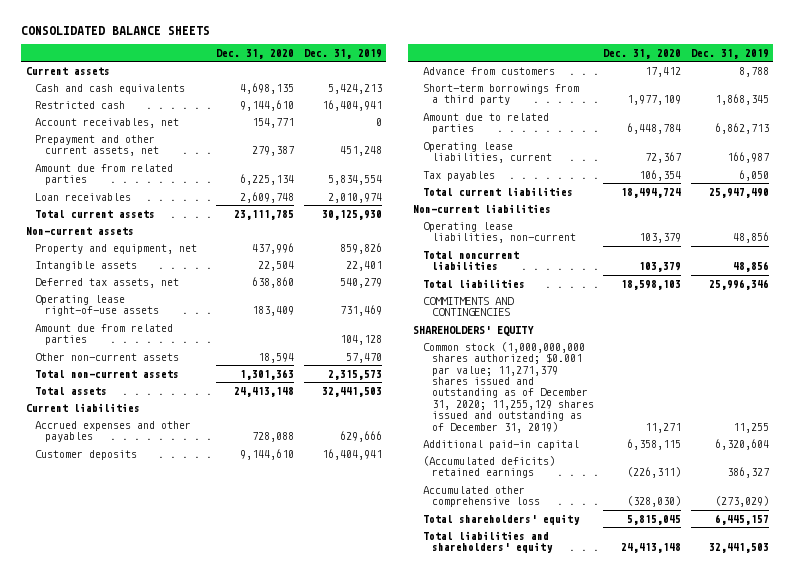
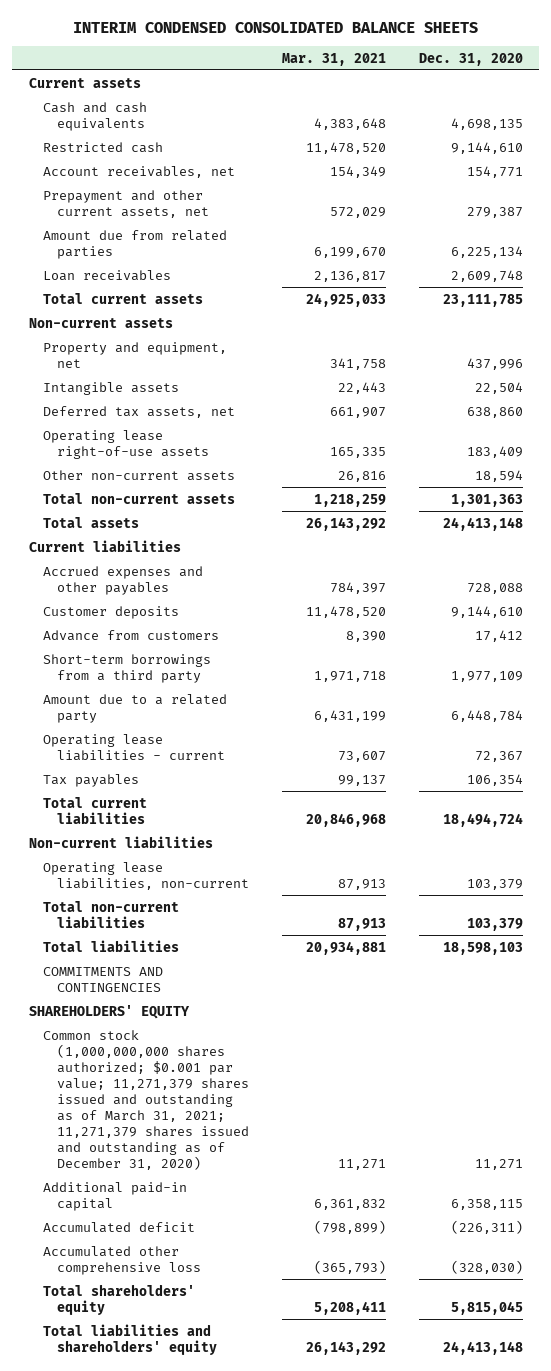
- CONSOLIDATED BALANCE SHEETS
+ INTERIM CONDENSED CONSOLIDATED BALANCE SHEETS
- | Dec. 31, 2020 | Dec. 31, 2019
+ | Mar. 31, 2021 | Dec. 31, 2020
- Amount due from related parties | | 104,128
- Amount due to related parties | 6,448,784 | 6,862,713
- Operating lease liabilities, current | 72,367 | 166,987
+ Amount due to a related party | 6,431,199 | 6,448,784
+ Operating lease liabilities - current | 73,607 | 72,367
- Total noncurrent liabilities | 103,379 | 48,856
+ Total non-current liabilities | 87,913 | 103,379
- Common stock (1,000,000,000 shares authorized; $0.001 par value; 11,271,379 shares issued and outstanding as of December 31, 2020; 11,255,129 shares issued and outstanding as of December 31, 2019) | 11,271 | 11,255
+ Common stock (1,000,000,000 shares authorized; $0.001 par value; 11,271,379 shares issued and outstanding as of March 31, 2021; 11,271,379 shares issued and outstanding as of December 31, 2020) | 11,271 | 11,271
- (Accumulated deficits) retained earnings | (226,311) | 386,327
+ Accumulated deficit | (798,899) | (226,311)

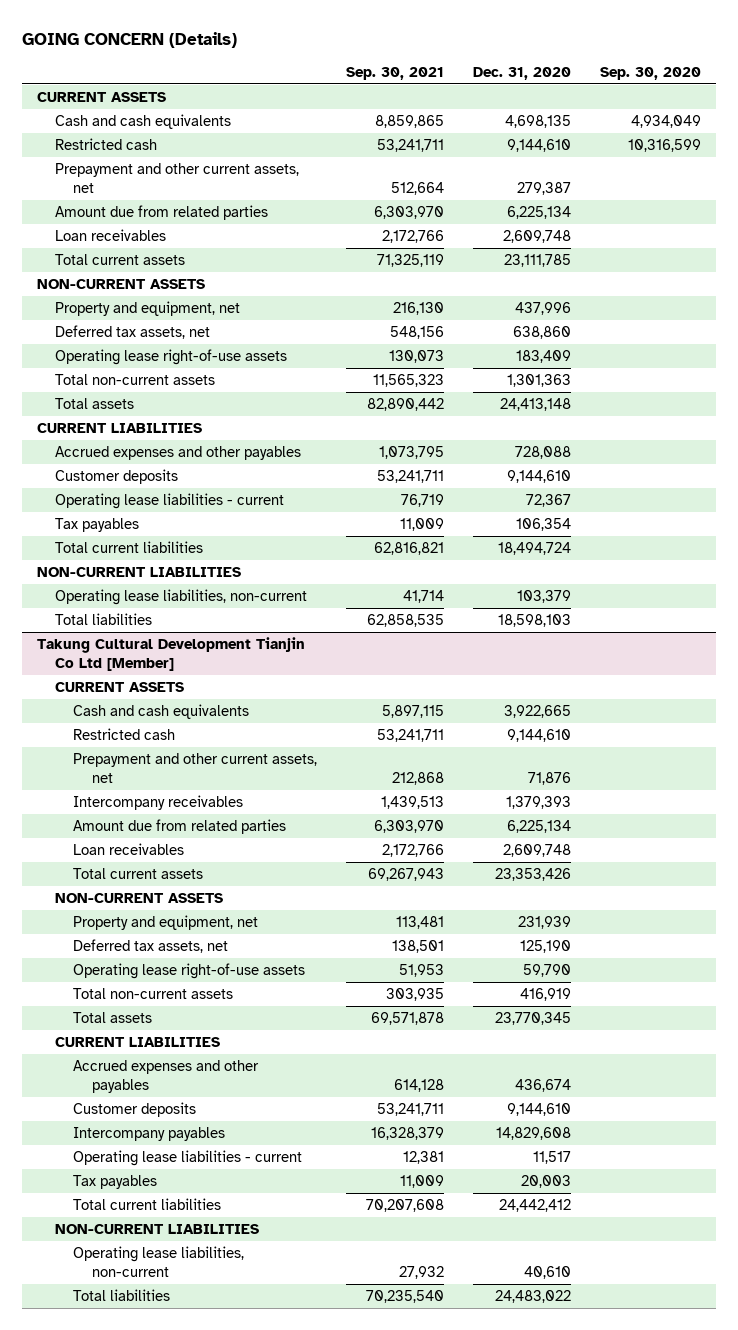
- INTERIM CONDENSED CONSOLIDATED BALANCE SHEETS
+ GOING CONCERN (Details)
- | Mar. 31, 2021 | Dec. 31, 2020
+ | Sep. 30, 2021 | Dec. 31, 2020 | Sep. 30, 2020
- Current assets
+ CURRENT ASSETS
- Account receivables, net | 154,349 | 154,771
- Non-current assets
+ NON-CURRENT ASSETS
- Intangible assets | 22,443 | 22,504
- Other non-current assets | 26,816 | 18,594
- Current liabilities
+ CURRENT LIABILITIES
- Advance from customers | 8,390 | 17,412
- Short-term borrowings from a third party | 1,971,718 | 1,977,109
- Amount due to a related party | 6,431,199 | 6,448,784
- Non-current liabilities
+ NON-CURRENT LIABILITIES
- Total non-current liabilities | 87,913 | 103,379
- COMMITMENTS AND CONTINGENCIES
- SHAREHOLDERS' EQUITY
- Common stock (1,000,000,000 shares authorized; $0.001 par value; 11,271,379 shares issued and outstanding as of March 31, 2021; 11,271,379 shares issued and outstanding as of December 31, 2020) | 11,271 | 11,271
- Additional paid-in capital | 6,361,832 | 6,358,115
- Accumulated deficit | (798,899) | (226,311)
- Accumulated other comprehensive loss | (365,793) | (328,030)
- Total shareholders' equity | 5,208,411 | 5,815,045
- Total liabilities and shareholders' equity | 26,143,292 | 24,413,148
+ Takung Cultural Development Tianjin Co Ltd [Member]
+ CURRENT ASSETS
+ Cash and cash equivalents | 5,897,115 | 3,922,665 |
+ Restricted cash | 53,241,711 | 9,144,610 |
+ Prepayment and other current assets, net | 212,868 | 71,876 |
+ Intercompany receivables | 1,439,513 | 1,379,393 |
+ Amount due from related parties | 6,303,970 | 6,225,134 |
+ Loan receivables | 2,172,766 | 2,609,748 |
+ Total current assets | 69,267,943 | 23,353,426 |
+ NON-CURRENT ASSETS
+ Property and equipment, net | 113,481 | 231,939 |
+ Deferred tax assets, net | 138,501 | 125,190 |
+ Operating lease right-of-use assets | 51,953 | 59,790 |
+ Total non-current assets | 303,935 | 416,919 |
+ Total assets | 69,571,878 | 23,770,345 |
+ CURRENT LIABILITIES
+ Accrued expenses and other payables | 614,128 | 436,674 |
+ Customer deposits | 53,241,711 | 9,144,610 |
+ Intercompany payables | 16,328,379 | 14,829,608 |
+ Operating lease liabilities - current | 12,381 | 11,517 |
+ Tax payables | 11,009 | 20,003 |
+ Total current liabilities | 70,207,608 | 24,442,412 |
+ NON-CURRENT LIABILITIES
+ Operating lease liabilities, non-current | 27,932 | 40,610 |
+ Total liabilities | 70,235,540 | 24,483,022 |

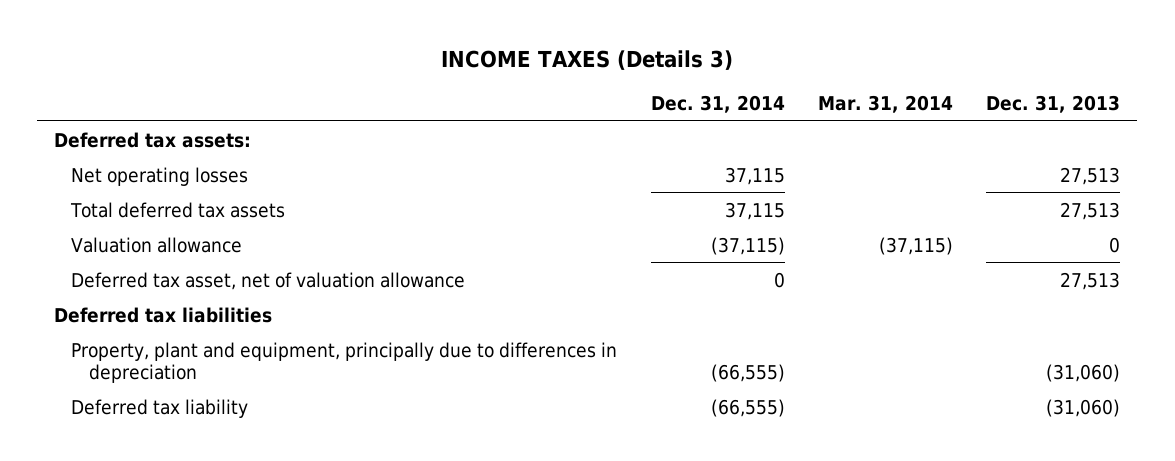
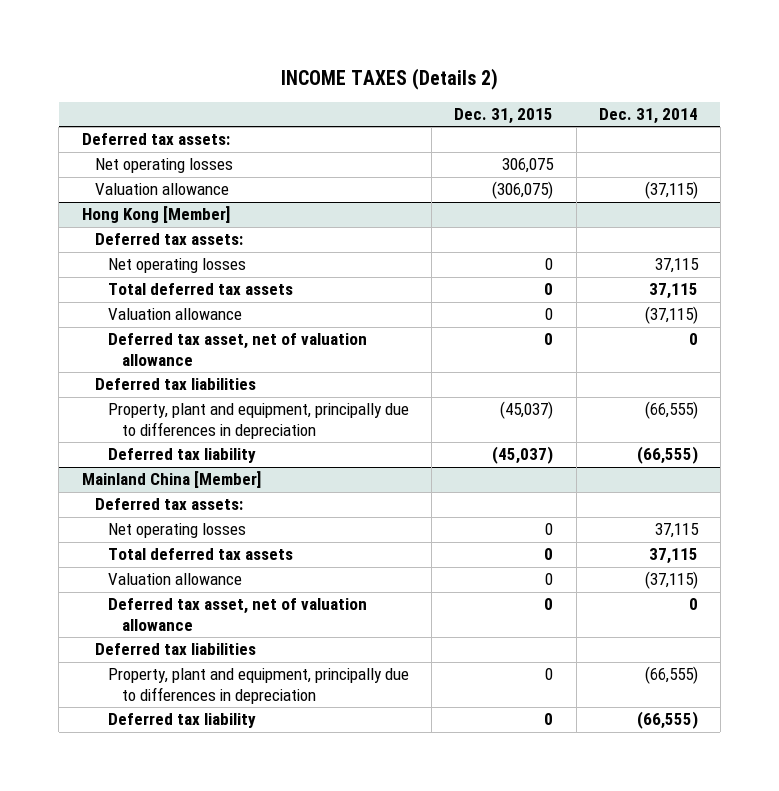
- INCOME TAXES (Details 3)
+ INCOME TAXES (Details 2)
- | Dec. 31, 2014 | Mar. 31, 2014 | Dec. 31, 2013
+ | Dec. 31, 2015 | Dec. 31, 2014
+ Net operating losses | 306,075 |
+ Valuation allowance | (306,075) | (37,115)
+ Hong Kong [Member]
+ Deferred tax assets:
+ Mainland China [Member]
+ Deferred tax assets:
+ Net operating losses | 0 | 37,115
+ Total deferred tax assets | 0 | 37,115
+ Valuation allowance | 0 | (37,115)
+ Deferred tax asset, net of valuation allowance | 0 | 0
+ Deferred tax liabilities
+ Property, plant and equipment, principally due to differences in depreciation | 0 | (66,555)
+ Deferred tax liability | 0 | (66,555)

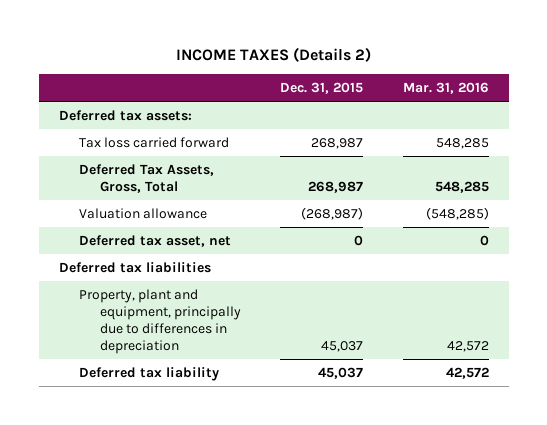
- | Dec. 31, 2015 | Dec. 31, 2014
+ | Dec. 31, 2015 | Mar. 31, 2016
- Net operating losses | 306,075 |
- Valuation allowance | (306,075) | (37,115)
- Hong Kong [Member]
- Deferred tax assets:
- Net operating losses | 0 | 37,115
- Total deferred tax assets | 0 | 37,115
- Valuation allowance | 0 | (37,115)
- Deferred tax asset, net of valuation allowance | 0 | 0
- Deferred tax liabilities
- Property, plant and equipment, principally due to differences in depreciation | (45,037) | (66,555)
- Deferred tax liability | (45,037) | (66,555)
- Mainland China [Member]
- Deferred tax assets:
- Net operating losses | 0 | 37,115
- Total deferred tax assets | 0 | 37,115
- Valuation allowance | 0 | (37,115)
- Deferred tax asset, net of valuation allowance | 0 | 0
+ Tax loss carried forward | 268,987 | 548,285
+ Deferred Tax Assets, Gross, Total | 268,987 | 548,285
+ Valuation allowance | (268,987) | (548,285)
+ Deferred tax asset, net | 0 | 0
- Property, plant and equipment, principally due to differences in depreciation | 0 | (66,555)
- Deferred tax liability | 0 | (66,555)
+ Property, plant and equipment, principally due to differences in depreciation | 45,037 | 42,572
+ Deferred tax liability | 45,037 | 42,572

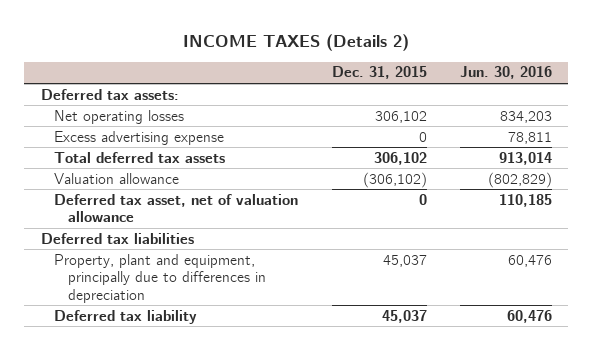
- | Dec. 31, 2015 | Mar. 31, 2016
+ | Dec. 31, 2015 | Jun. 30, 2016
- Tax loss carried forward | 268,987 | 548,285
- Deferred Tax Assets, Gross, Total | 268,987 | 548,285
- Valuation allowance | (268,987) | (548,285)
- Deferred tax asset, net | 0 | 0
+ Net operating losses | 306,102 | 834,203
+ Excess advertising expense | 0 | 78,811
+ Total deferred tax assets | 306,102 | 913,014
+ Valuation allowance | (306,102) | (802,829)
+ Deferred tax asset, net of valuation allowance | 0 | 110,185

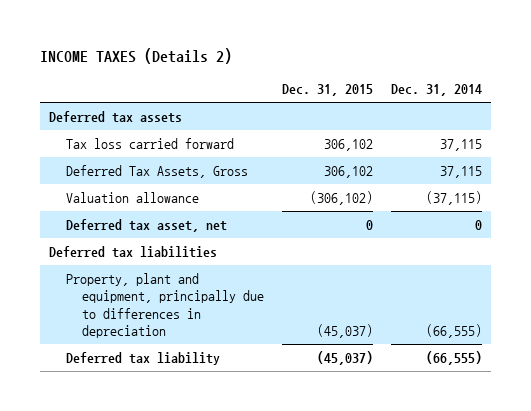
- | Dec. 31, 2015 | Jun. 30, 2016
+ | Dec. 31, 2015 | Dec. 31, 2014
- Deferred tax assets:
- Net operating losses | 306,102 | 834,203
- Excess advertising expense | 0 | 78,811
- Total deferred tax assets | 306,102 | 913,014
+ Deferred tax assets
+ Tax loss carried forward | 306,102 | 37,115
+ Deferred Tax Assets, Gross | 306,102 | 37,115
- Deferred tax asset, net of valuation allowance | 0 | 110,185
+ Deferred tax asset, net | 0 | 0
- Property, plant and equipment, principally due to differences in depreciation | 45,037 | 60,476
- Deferred tax liability | 45,037 | 60,476
+ Property, plant and equipment, principally due to differences in depreciation | (45,037) | (66,555)
+ Deferred tax liability | (45,037) | (66,555)

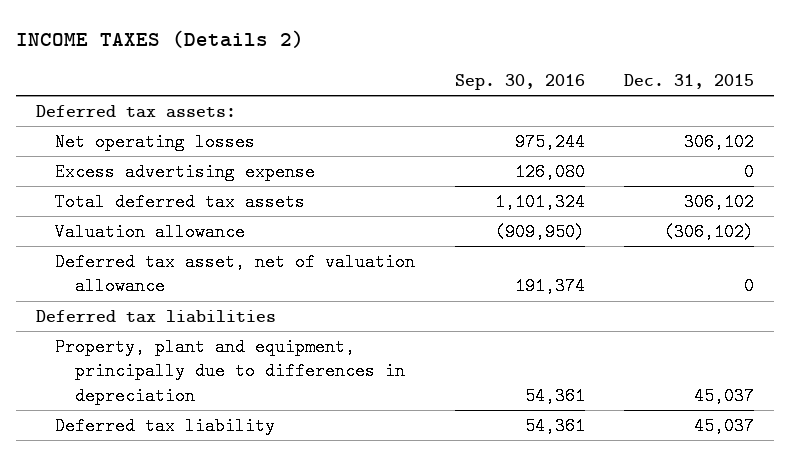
- | Dec. 31, 2015 | Dec. 31, 2014
+ | Sep. 30, 2016 | Dec. 31, 2015
- Deferred tax assets
- Tax loss carried forward | 306,102 | 37,115
- Deferred Tax Assets, Gross | 306,102 | 37,115
+ Deferred tax assets:
+ Net operating losses | 975,244 | 306,102
+ Excess advertising expense | 126,080 | 0
+ Total deferred tax assets | 1,101,324 | 306,102
- Deferred tax asset, net | 0 | 0
+ Deferred tax asset, net of valuation allowance | 191,374 | 0
- Property, plant and equipment, principally due to differences in depreciation | (45,037) | (66,555)
- Deferred tax liability | (45,037) | (66,555)
+ Property, plant and equipment, principally due to differences in depreciation | 54,361 | 45,037
+ Deferred tax liability | 54,361 | 45,037

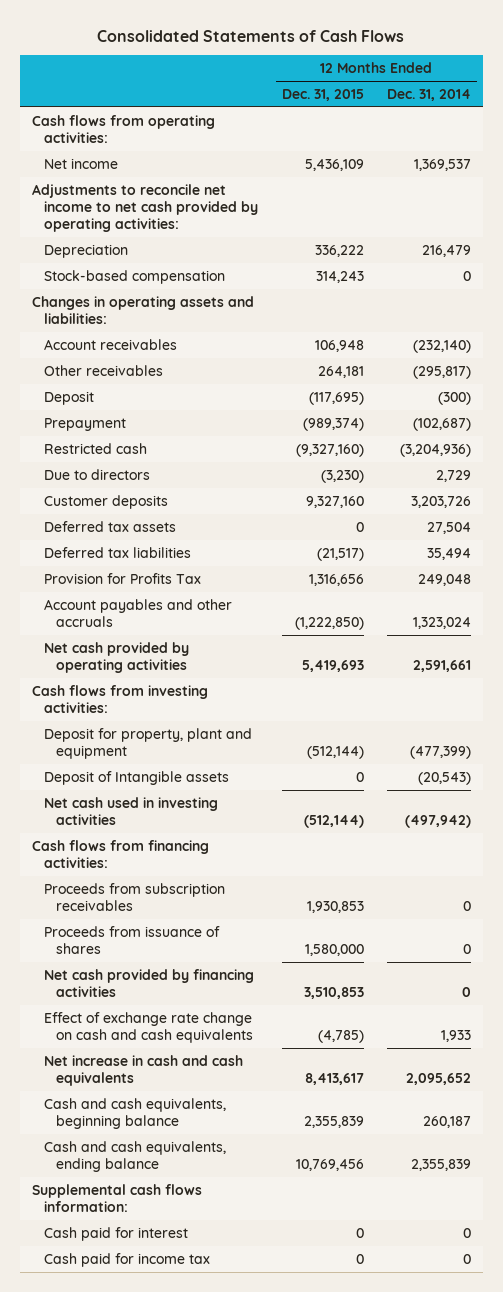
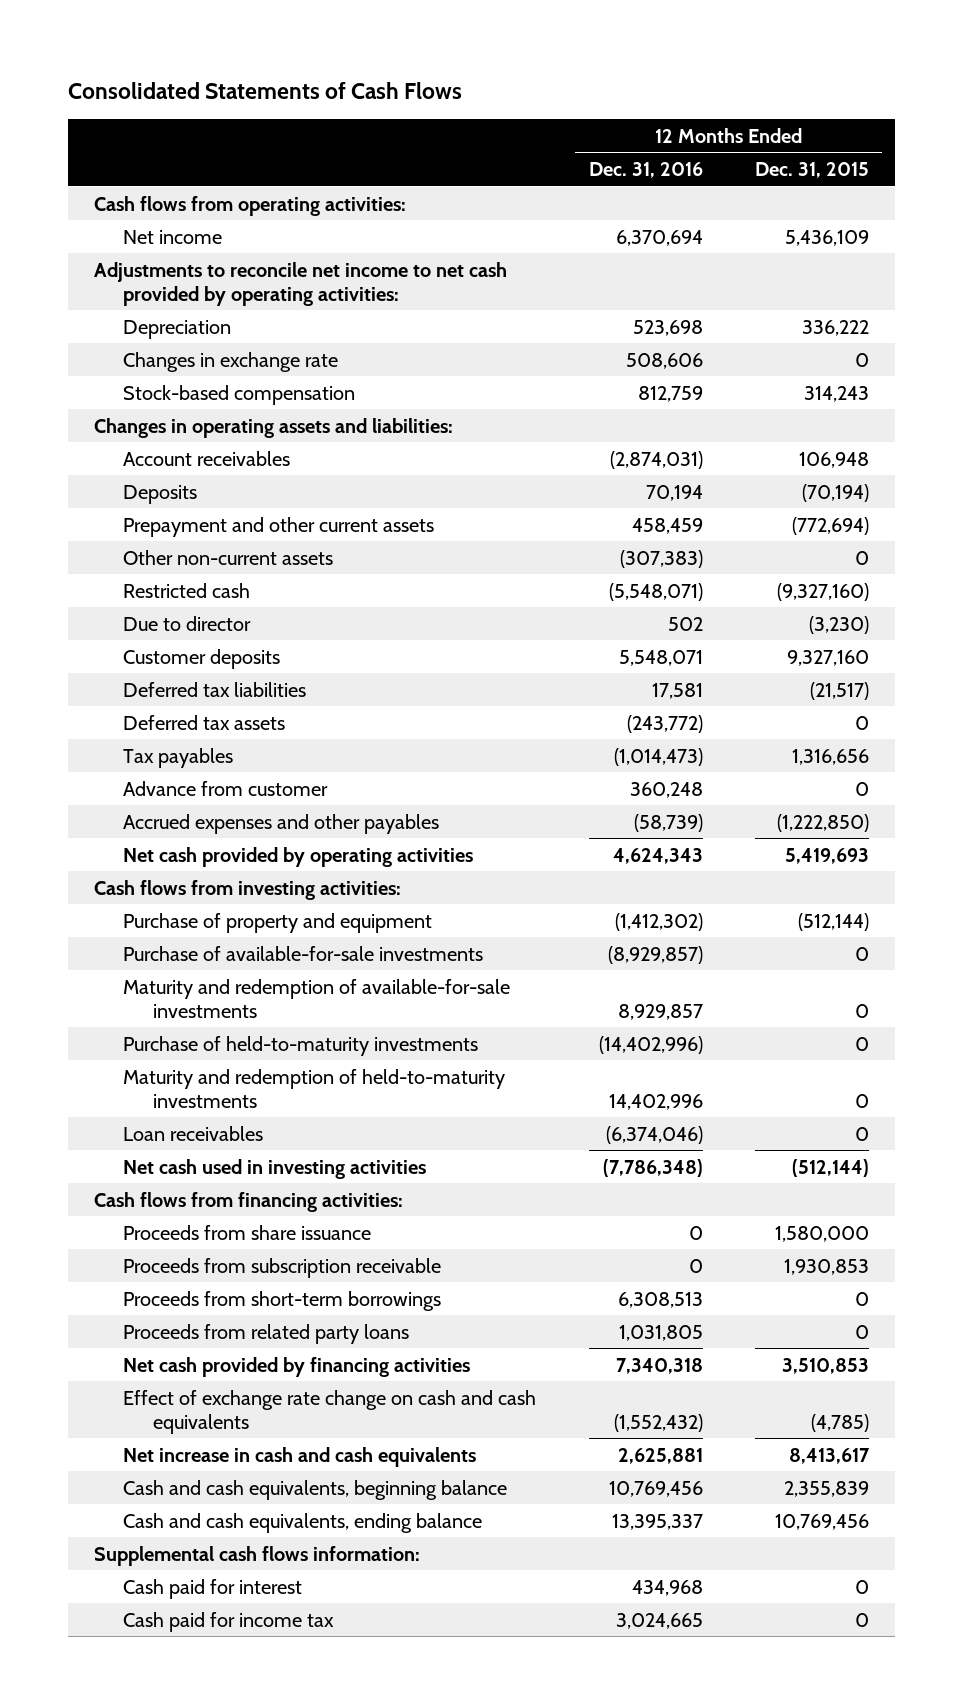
- | 12 Months Ended Dec. 31, 2015 | 12 Months Ended Dec. 31, 2014
+ | 12 Months Ended Dec. 31, 2016 | 12 Months Ended Dec. 31, 2015
+ Changes in exchange rate | 508,606 | 0
- Other receivables | 264,181 | (295,817)
- Deposit | (117,695) | (300)
- Prepayment | (989,374) | (102,687)
+ Deposits | 70,194 | (70,194)
+ Prepayment and other current assets | 458,459 | (772,694)
+ Other non-current assets | (307,383) | 0
- Due to directors | (3,230) | 2,729
+ Due to director | 502 | (3,230)
- Provision for Profits Tax | 1,316,656 | 249,048
- Account payables and other accruals | (1,222,850) | 1,323,024
moved down: Deferred tax assets | (243,772) | 0
+ Tax payables | (1,014,473) | 1,316,656
+ Advance from customer | 360,248 | 0
+ Accrued expenses and other payables | (58,739) | (1,222,850)
- Deposit for property, plant and equipment | (512,144) | (477,399)
- Deposit of Intangible assets | 0 | (20,543)
+ Purchase of property and equipment | (1,412,302) | (512,144)
+ Purchase of available-for-sale investments | (8,929,857) | 0
+ Maturity and redemption of available-for-sale investments | 8,929,857 | 0
+ Purchase of held-to-maturity investments | (14,402,996) | 0
+ Maturity and redemption of held-to-maturity investments | 14,402,996 | 0
+ Loan receivables | (6,374,046) | 0
- Proceeds from subscription receivables | 1,930,853 | 0
- Proceeds from issuance of shares | 1,580,000 | 0
+ Proceeds from share issuance | 0 | 1,580,000
+ Proceeds from subscription receivable | 0 | 1,930,853
+ Proceeds from short-term borrowings | 6,308,513 | 0
+ Proceeds from related party loans | 1,031,805 | 0

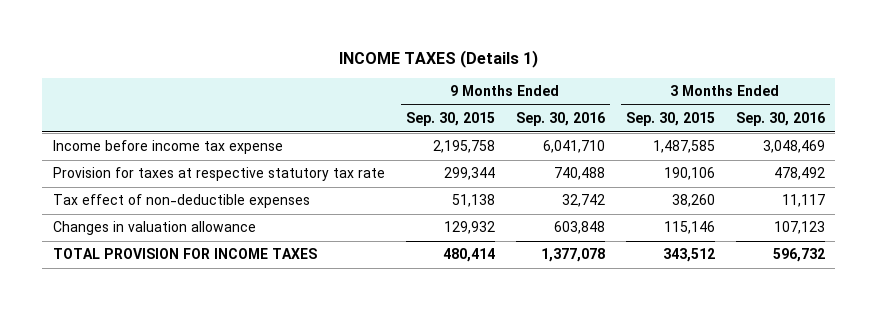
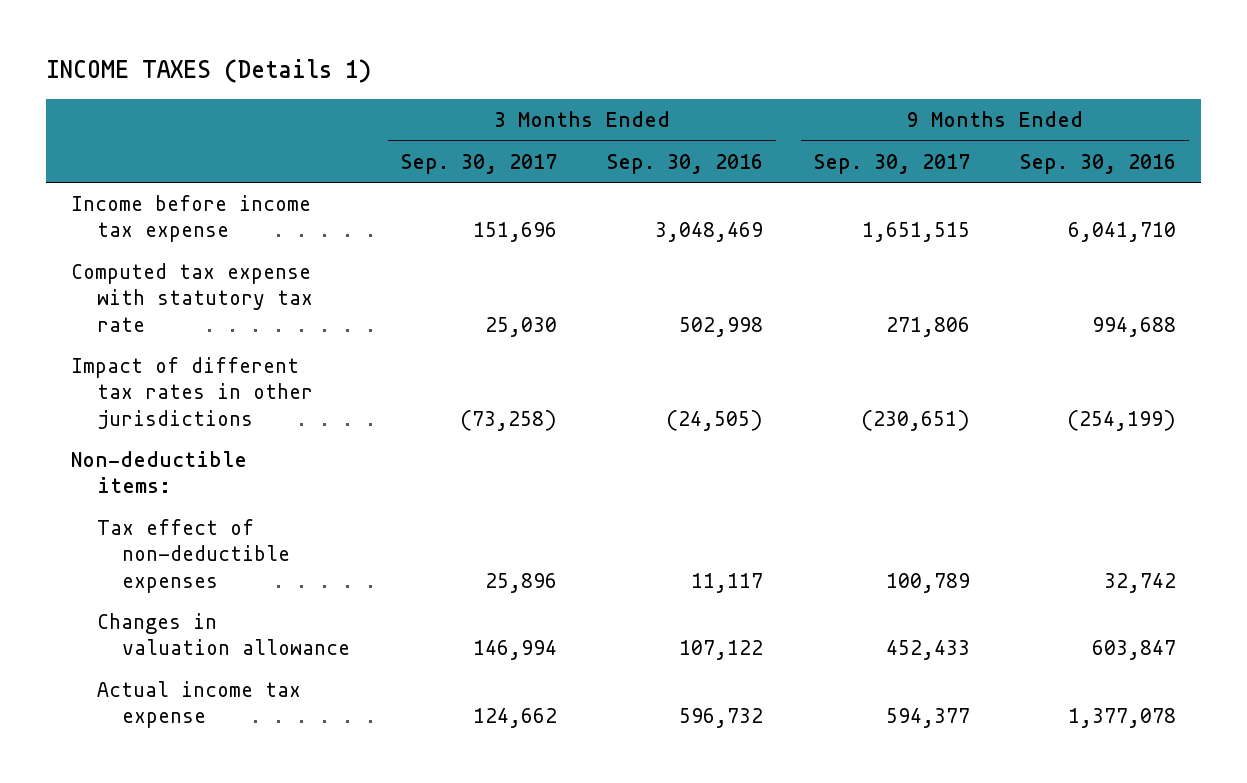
- | 9 Months Ended Sep. 30, 2015 | 9 Months Ended Sep. 30, 2016 | 3 Months Ended Sep. 30, 2015 | 3 Months Ended Sep. 30, 2016
+ | 3 Months Ended Sep. 30, 2017 | 3 Months Ended Sep. 30, 2016 | 9 Months Ended Sep. 30, 2017 | 9 Months Ended Sep. 30, 2016
- Provision for taxes at respective statutory tax rate | 299,344 | 740,488 | 190,106 | 478,492
+ Computed tax expense with statutory tax rate | 25,030 | 502,998 | 271,806 | 994,688
+ Impact of different tax rates in other jurisdictions | (73,258) | (24,505) | (230,651) | (254,199)
+ Non-deductible items:
- Changes in valuation allowance | 129,932 | 603,848 | 115,146 | 107,123
- TOTAL PROVISION FOR INCOME TAXES | 480,414 | 1,377,078 | 343,512 | 596,732
+ Changes in valuation allowance | 146,994 | 107,122 | 452,433 | 603,847
+ Actual income tax expense | 124,662 | 596,732 | 594,377 | 1,377,078

